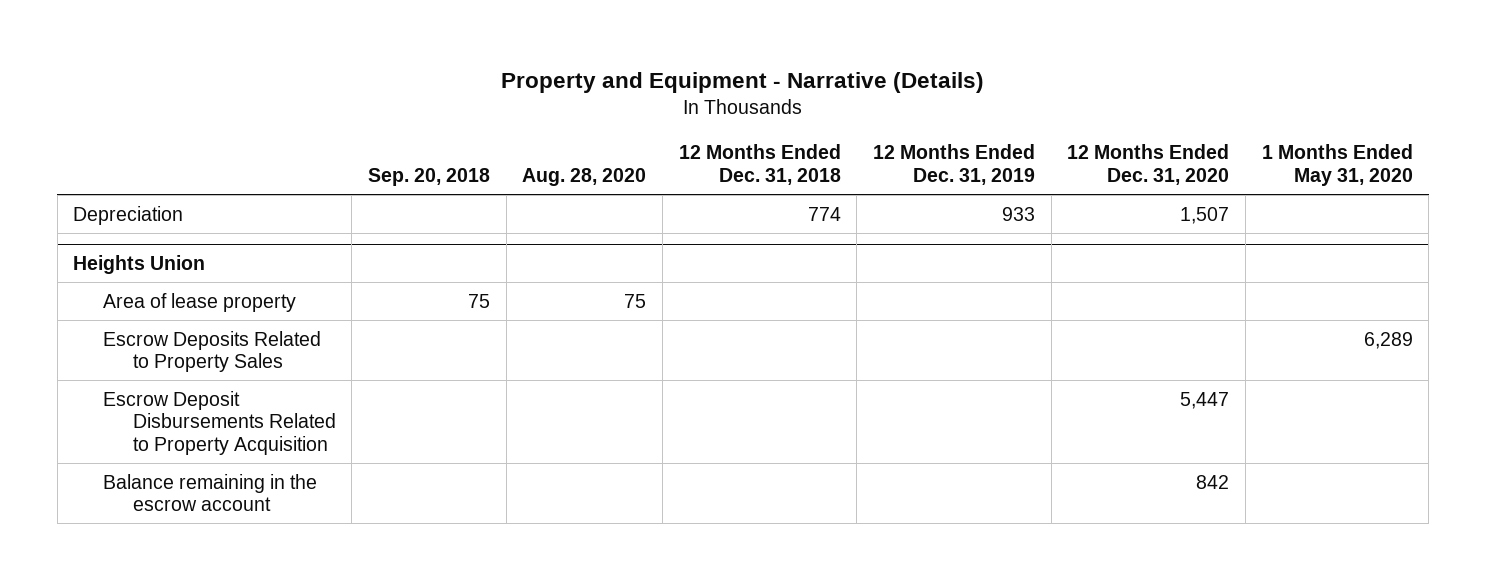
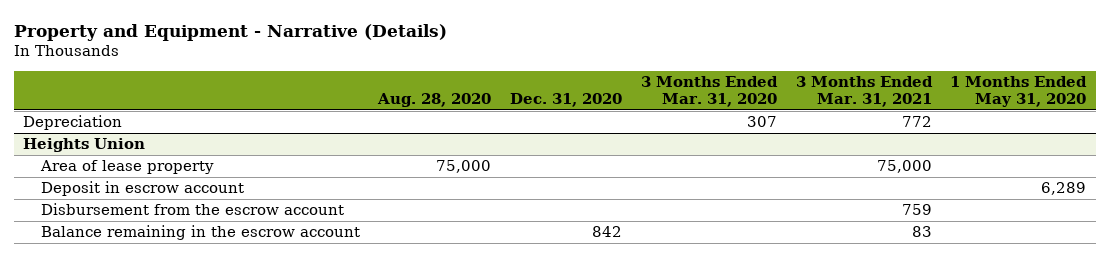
- | Sep. 20, 2018 | Aug. 28, 2020 | 12 Months Ended Dec. 31, 2018 | 12 Months Ended Dec. 31, 2019 | 12 Months Ended Dec. 31, 2020 | 1 Months Ended May 31, 2020
+ | Aug. 28, 2020 | Dec. 31, 2020 | 3 Months Ended Mar. 31, 2020 | 3 Months Ended Mar. 31, 2021 | 1 Months Ended May 31, 2020
@ Heights Union
- Area of lease property | 75 | 75 | | | |
- Escrow Deposits Related to Property Sales | | | | | | 6,289
- Escrow Deposit Disbursements Related to Property Acquisition | | | | | 5,447 |
+ Area of lease property | 75,000 | | | 75,000 |
+ Deposit in escrow account | | | | | 6,289
+ Disbursement from the escrow account | | | | 759 |

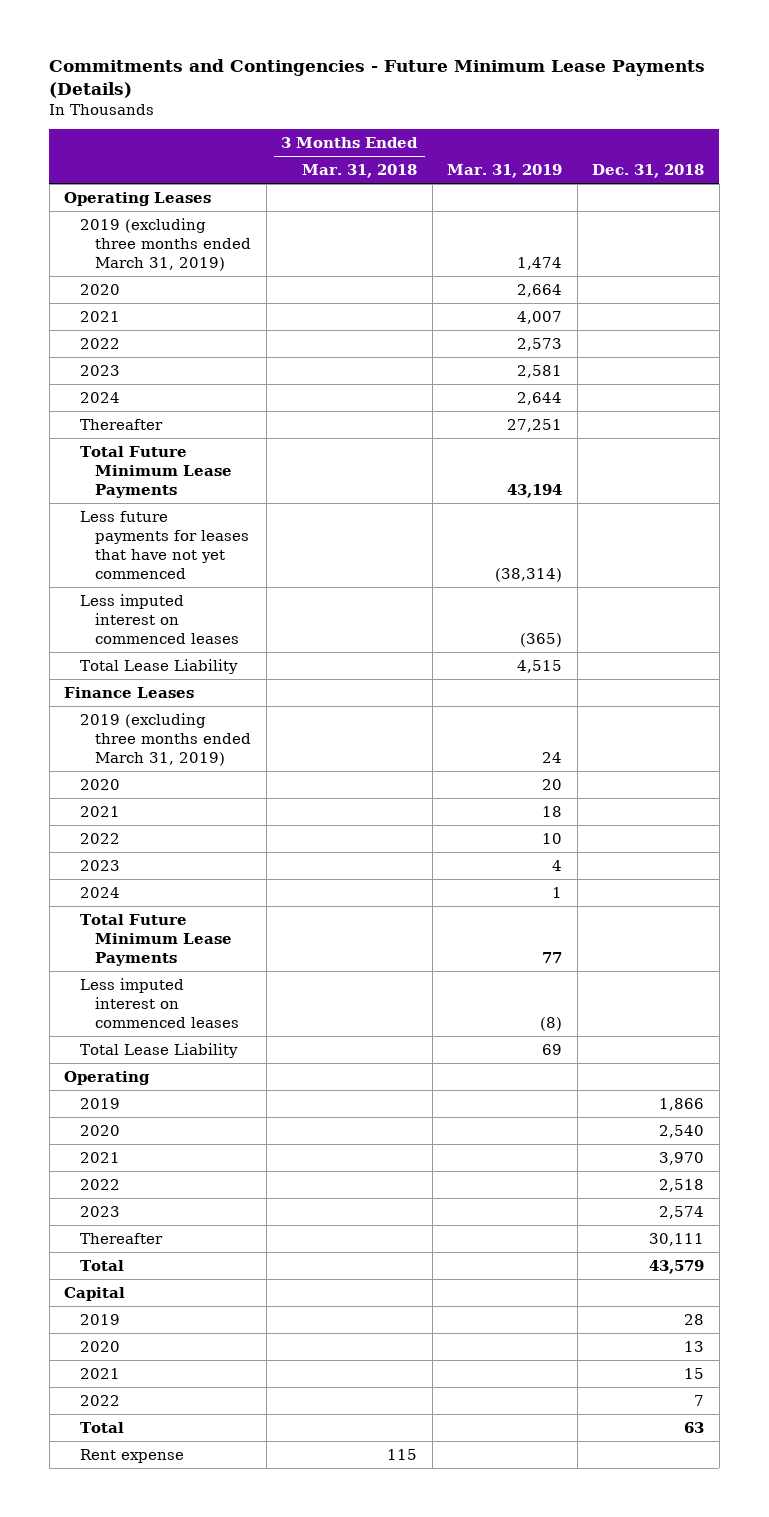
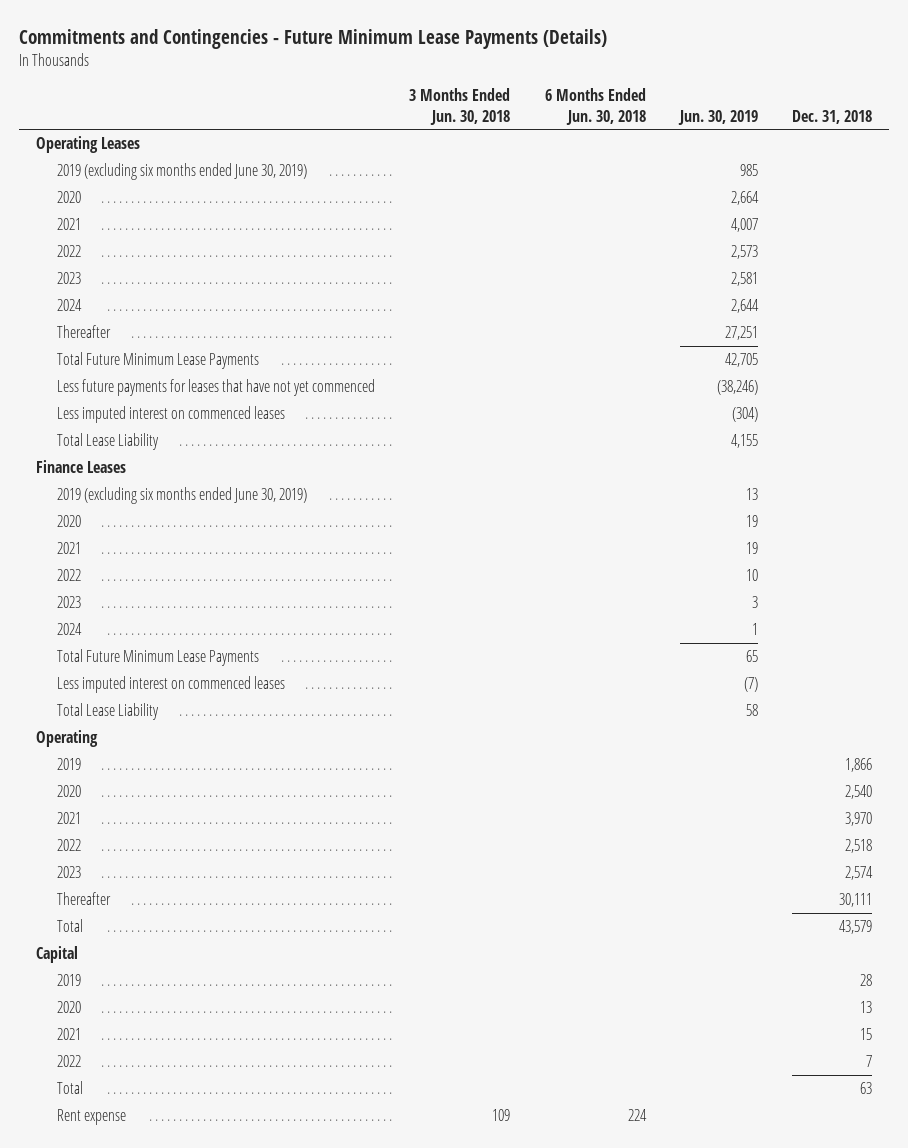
- | 3 Months Ended Mar. 31, 2018 | Mar. 31, 2019 | Dec. 31, 2018
+ | 3 Months Ended Jun. 30, 2018 | 6 Months Ended Jun. 30, 2018 | Jun. 30, 2019 | Dec. 31, 2018
- 2019 (excluding three months ended March 31, 2019) | | 1,474 |
+ 2019 (excluding six months ended June 30, 2019) | | | 985 |
- 2019 (excluding three months ended March 31, 2019) | | 24 |
+ 2019 (excluding six months ended June 30, 2019) | | | 13 |

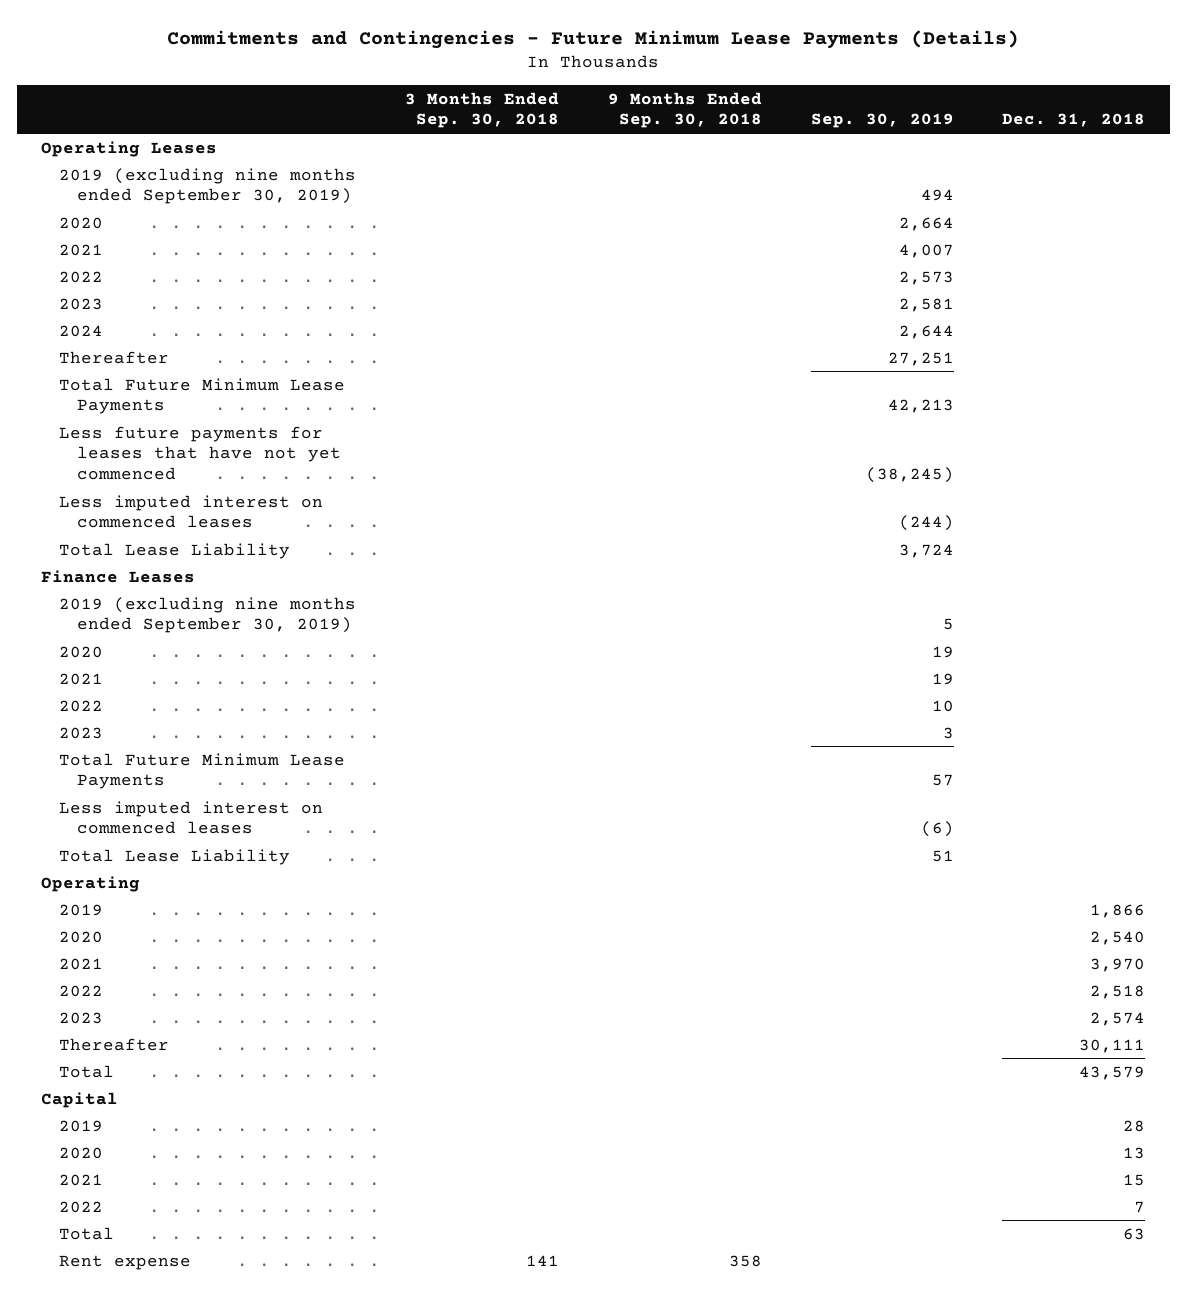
- | 3 Months Ended Jun. 30, 2018 | 6 Months Ended Jun. 30, 2018 | Jun. 30, 2019 | Dec. 31, 2018
+ | 3 Months Ended Sep. 30, 2018 | 9 Months Ended Sep. 30, 2018 | Sep. 30, 2019 | Dec. 31, 2018
- 2019 (excluding six months ended June 30, 2019) | | | 985 |
+ 2019 (excluding nine months ended September 30, 2019) | | | 494 |
- 2019 (excluding six months ended June 30, 2019) | | | 13 |
+ 2019 (excluding nine months ended September 30, 2019) | | | 5 |
- 2024 | | | 1 |

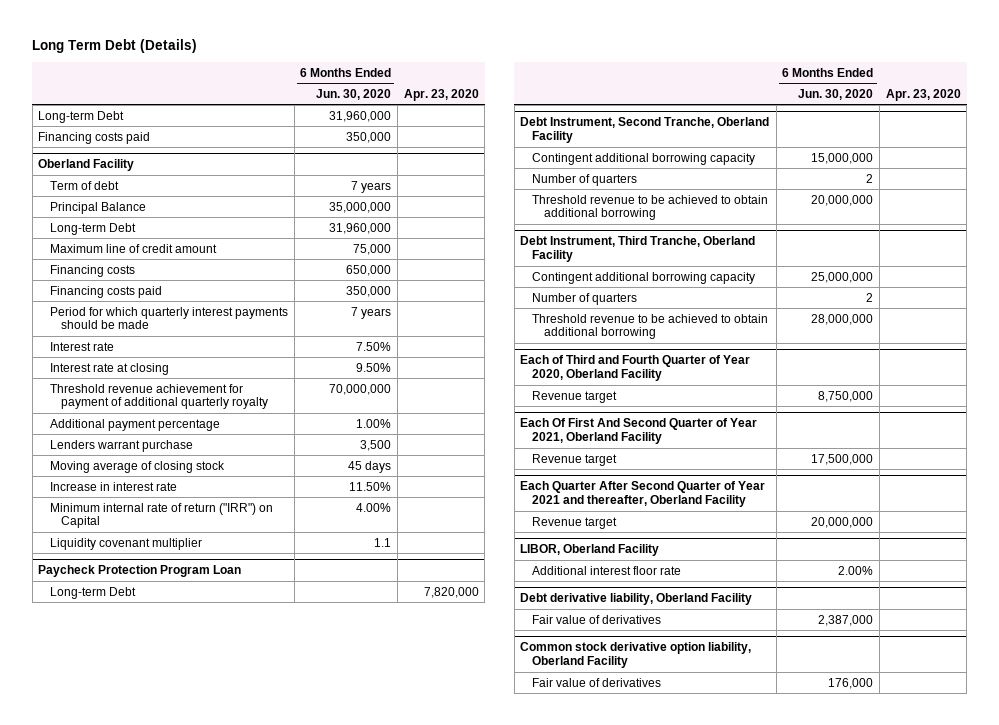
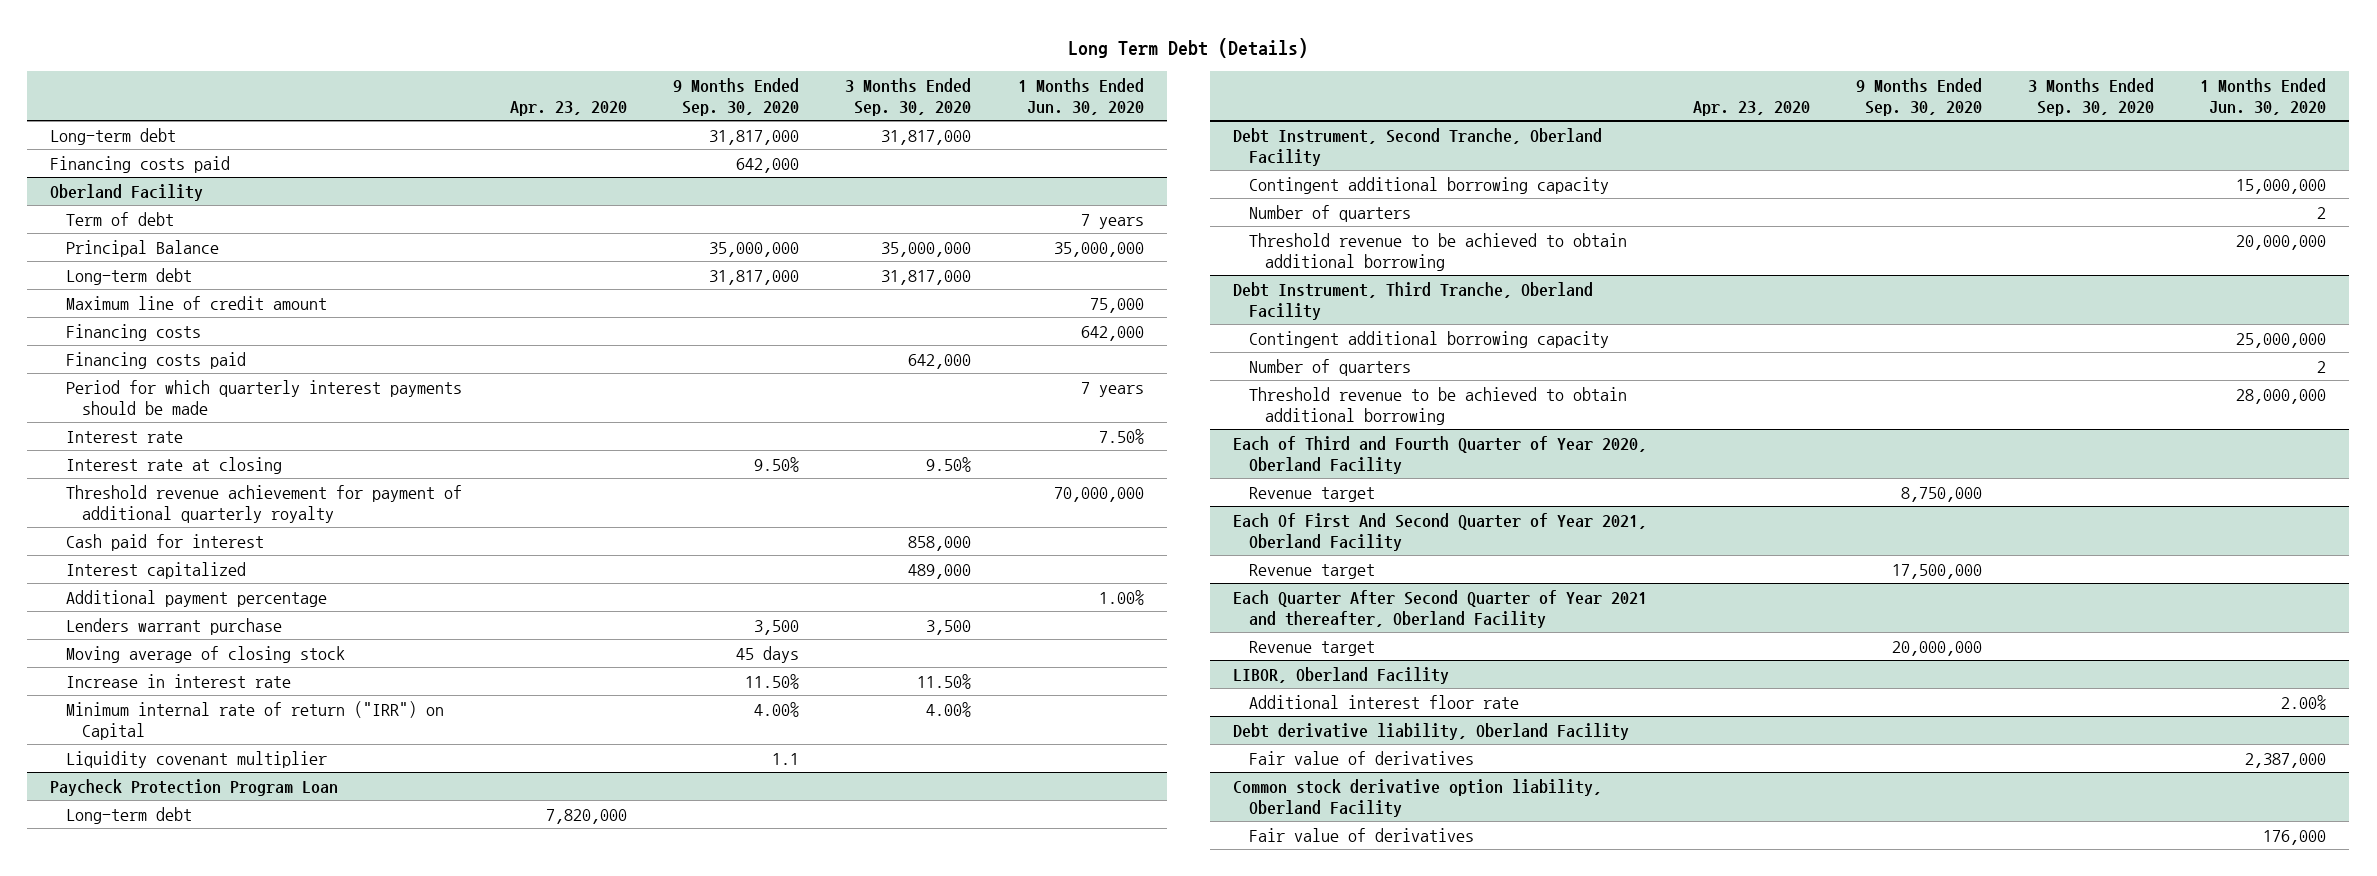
- | 6 Months Ended Jun. 30, 2020 | Apr. 23, 2020
+ | Apr. 23, 2020 | 9 Months Ended Sep. 30, 2020 | 3 Months Ended Sep. 30, 2020 | 1 Months Ended Jun. 30, 2020
- Long-term Debt | 31,960,000 |
+ Long-term debt | | 31,817,000 | 31,817,000 |
@ Oberland Facility
- Long-term Debt | 31,960,000 |
+ Long-term debt | | 31,817,000 | 31,817,000 |
+ Cash paid for interest | | | 858,000 |
+ Interest capitalized | | | 489,000 |
@ Paycheck Protection Program Loan
- Long-term Debt | | 7,820,000
+ Long-term debt | 7,820,000 | | |

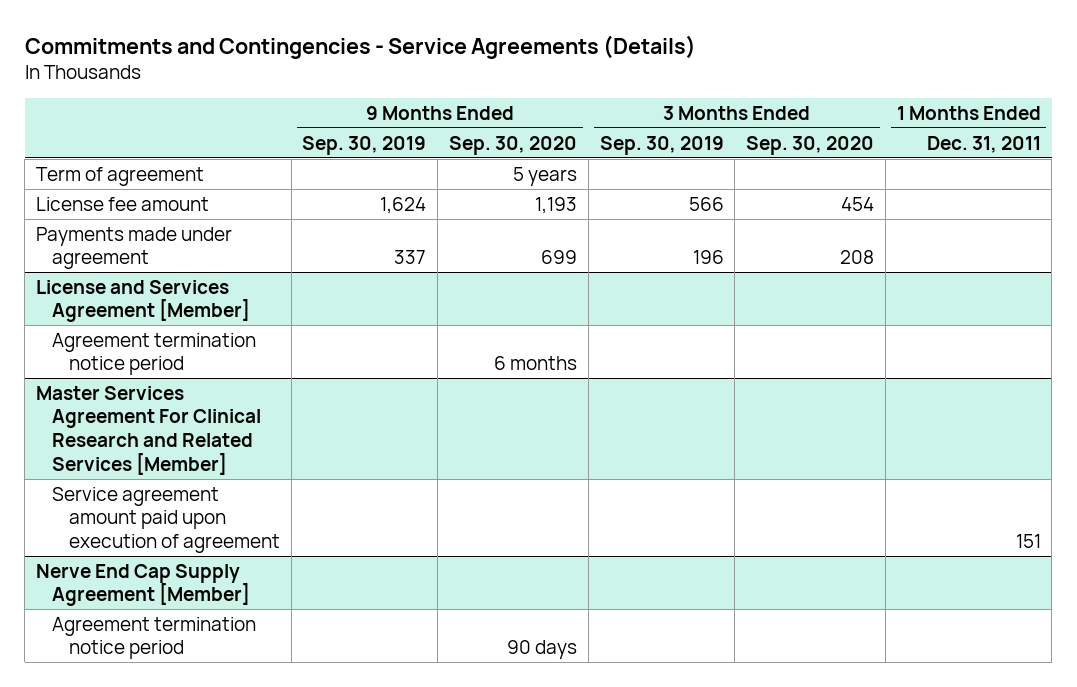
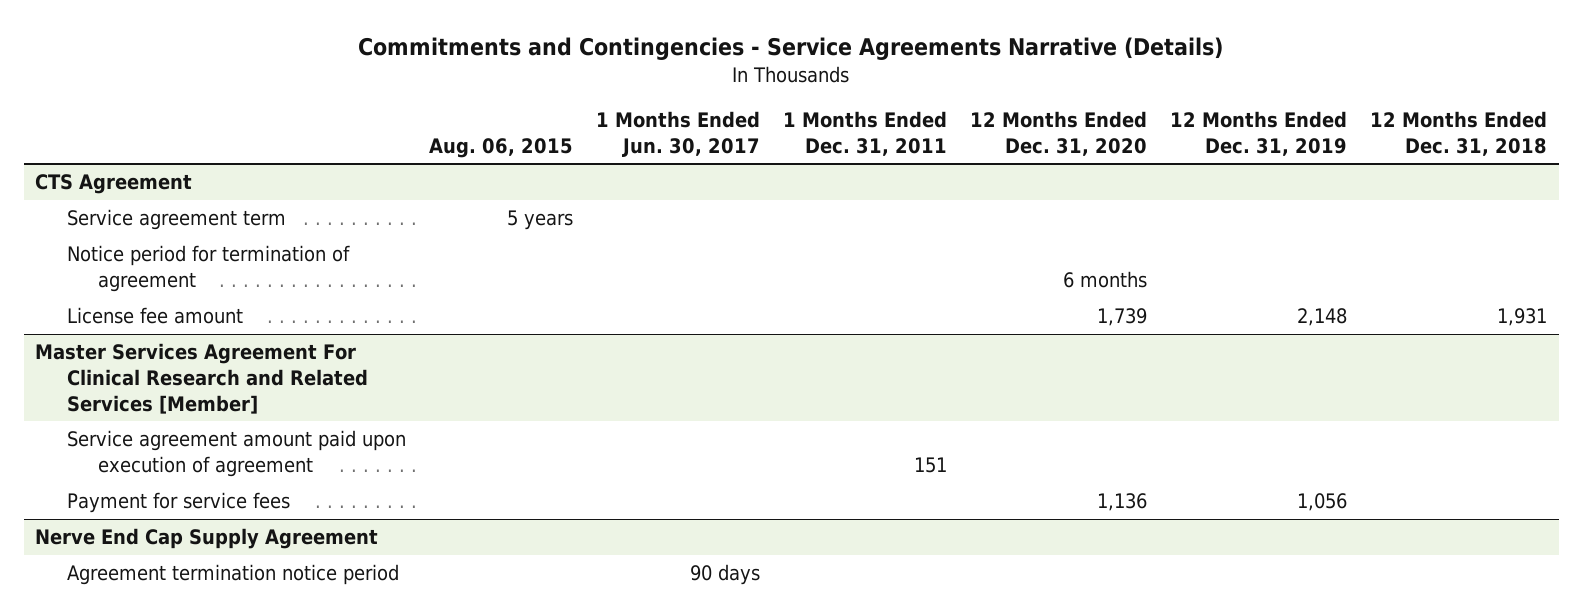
- Commitments and Contingencies - Service Agreements (Details)
+ Commitments and Contingencies - Service Agreements Narrative (Details)
- | 9 Months Ended Sep. 30, 2019 | 9 Months Ended Sep. 30, 2020 | 3 Months Ended Sep. 30, 2019 | 3 Months Ended Sep. 30, 2020 | 1 Months Ended Dec. 31, 2011
+ | Aug. 06, 2015 | 1 Months Ended Jun. 30, 2017 | 1 Months Ended Dec. 31, 2011 | 12 Months Ended Dec. 31, 2020 | 12 Months Ended Dec. 31, 2019 | 12 Months Ended Dec. 31, 2018
- Term of agreement | | 5 years | | |
- License fee amount | 1,624 | 1,193 | 566 | 454 |
- Payments made under agreement | 337 | 699 | 196 | 208 |
- License and Services Agreement [Member]
- Agreement termination notice period | | 6 months | | |
+ CTS Agreement
+ Service agreement term | 5 years | | | | |
+ Notice period for termination of agreement | | | | 6 months | |
+ License fee amount | | | | 1,739 | 2,148 | 1,931
- Nerve End Cap Supply Agreement [Member]
@ Master Services Agreement For Clinical Research and Related Services [Member]
+ Payment for service fees | | | | 1,136 | 1,056 |
+ Nerve End Cap Supply Agreement

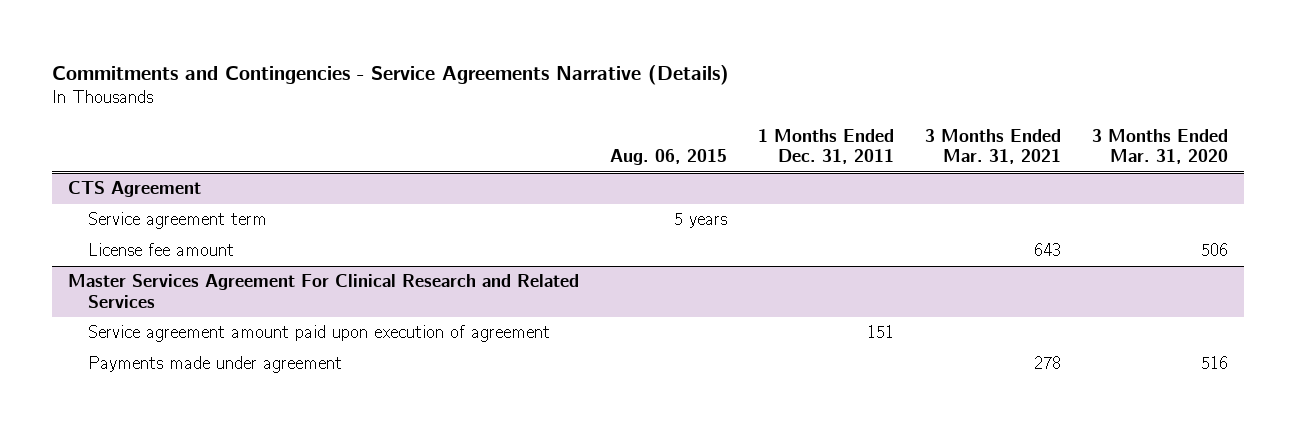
- | Aug. 06, 2015 | 1 Months Ended Jun. 30, 2017 | 1 Months Ended Dec. 31, 2011 | 12 Months Ended Dec. 31, 2020 | 12 Months Ended Dec. 31, 2019 | 12 Months Ended Dec. 31, 2018
+ | Aug. 06, 2015 | 1 Months Ended Dec. 31, 2011 | 3 Months Ended Mar. 31, 2021 | 3 Months Ended Mar. 31, 2020
@ CTS Agreement
- Notice period for termination of agreement | | | | 6 months | |
- Master Services Agreement For Clinical Research and Related Services [Member]
+ Master Services Agreement For Clinical Research and Related Services
- Payment for service fees | | | | 1,136 | 1,056 |
- Nerve End Cap Supply Agreement
- Agreement termination notice period | | 90 days | | | |
+ Payments made under agreement | | | 278 | 516

